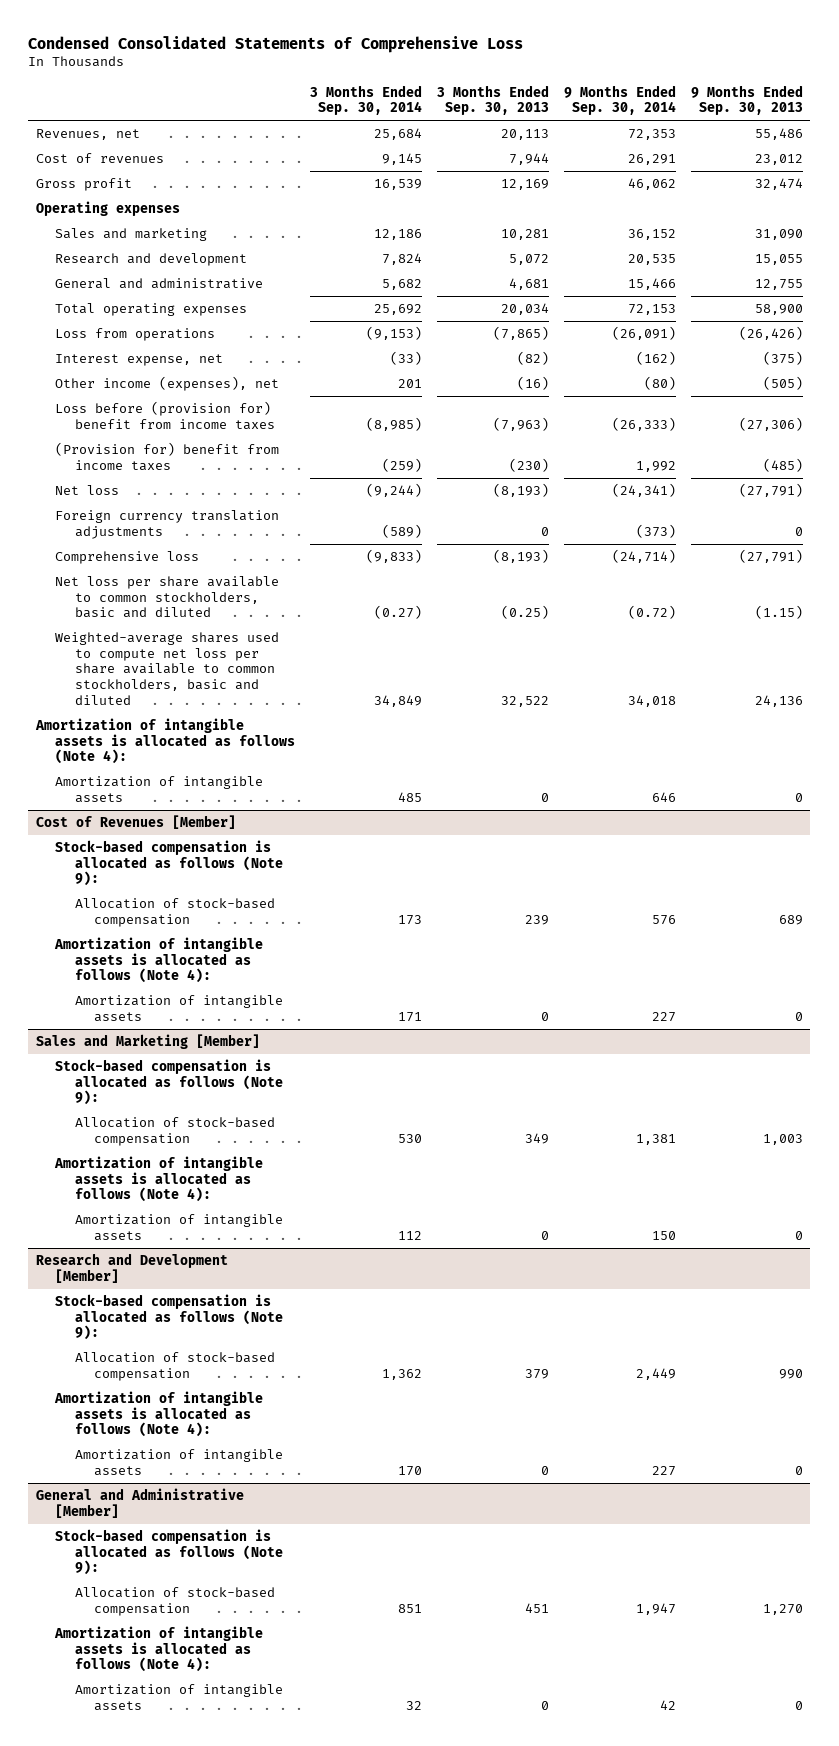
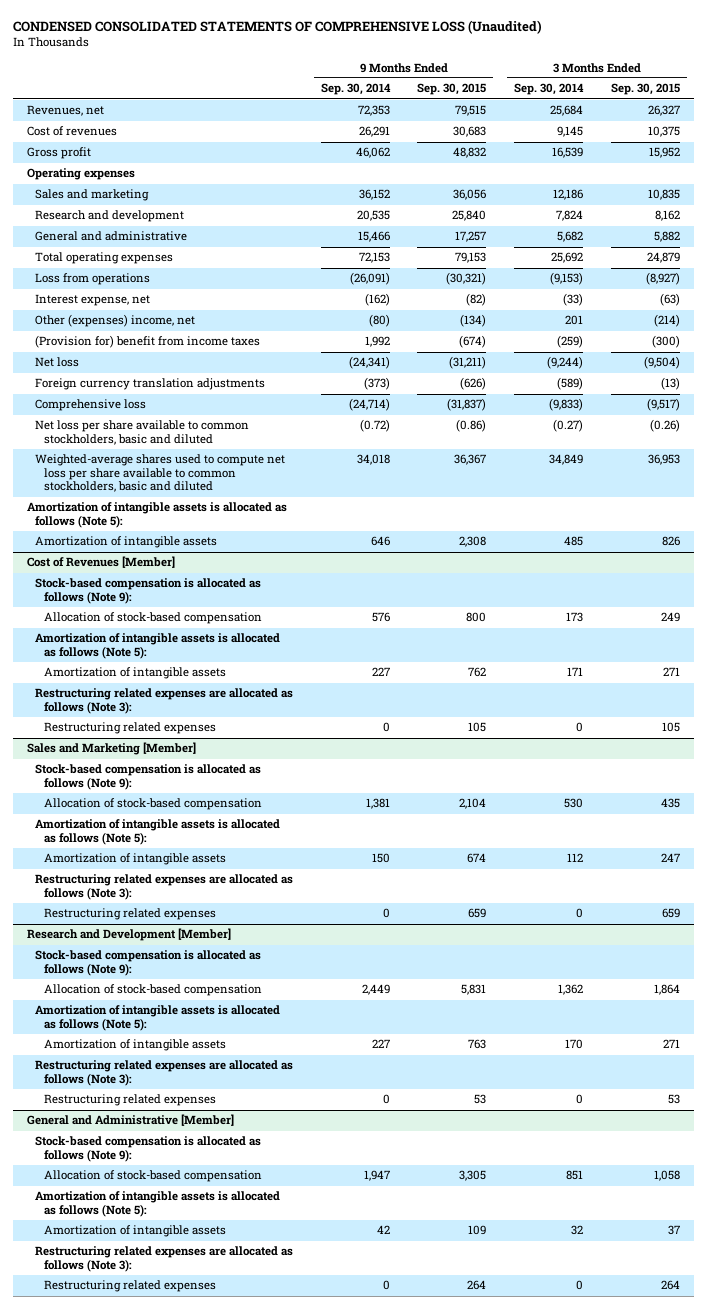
- Condensed Consolidated Statements of Comprehensive Loss
+ CONDENSED CONSOLIDATED STATEMENTS OF COMPREHENSIVE LOSS (Unaudited)
- | 3 Months Ended Sep. 30, 2014 | 3 Months Ended Sep. 30, 2013 | 9 Months Ended Sep. 30, 2014 | 9 Months Ended Sep. 30, 2013
+ | 9 Months Ended Sep. 30, 2014 | 9 Months Ended Sep. 30, 2015 | 3 Months Ended Sep. 30, 2014 | 3 Months Ended Sep. 30, 2015
- Other income (expenses), net | 201 | (16) | (80) | (505)
- Loss before (provision for) benefit from income taxes | (8,985) | (7,963) | (26,333) | (27,306)
+ Other (expenses) income, net | (80) | (134) | 201 | (214)
- Amortization of intangible assets is allocated as follows (Note 4):
+ Amortization of intangible assets is allocated as follows (Note 5):
@ Cost of Revenues [Member]
- Amortization of intangible assets is allocated as follows (Note 4):
+ Amortization of intangible assets is allocated as follows (Note 5):
+ Restructuring related expenses are allocated as follows (Note 3):
+ Restructuring related expenses | 0 | 105 | 0 | 105
@ Sales and Marketing [Member]
- Amortization of intangible assets is allocated as follows (Note 4):
+ Amortization of intangible assets is allocated as follows (Note 5):
+ Restructuring related expenses are allocated as follows (Note 3):
+ Restructuring related expenses | 0 | 659 | 0 | 659
@ Research and Development [Member]
- Amortization of intangible assets is allocated as follows (Note 4):
+ Amortization of intangible assets is allocated as follows (Note 5):
+ Restructuring related expenses are allocated as follows (Note 3):
+ Restructuring related expenses | 0 | 53 | 0 | 53
@ General and Administrative [Member]
- Amortization of intangible assets is allocated as follows (Note 4):
+ Amortization of intangible assets is allocated as follows (Note 5):
+ Restructuring related expenses are allocated as follows (Note 3):
+ Restructuring related expenses | 0 | 264 | 0 | 264

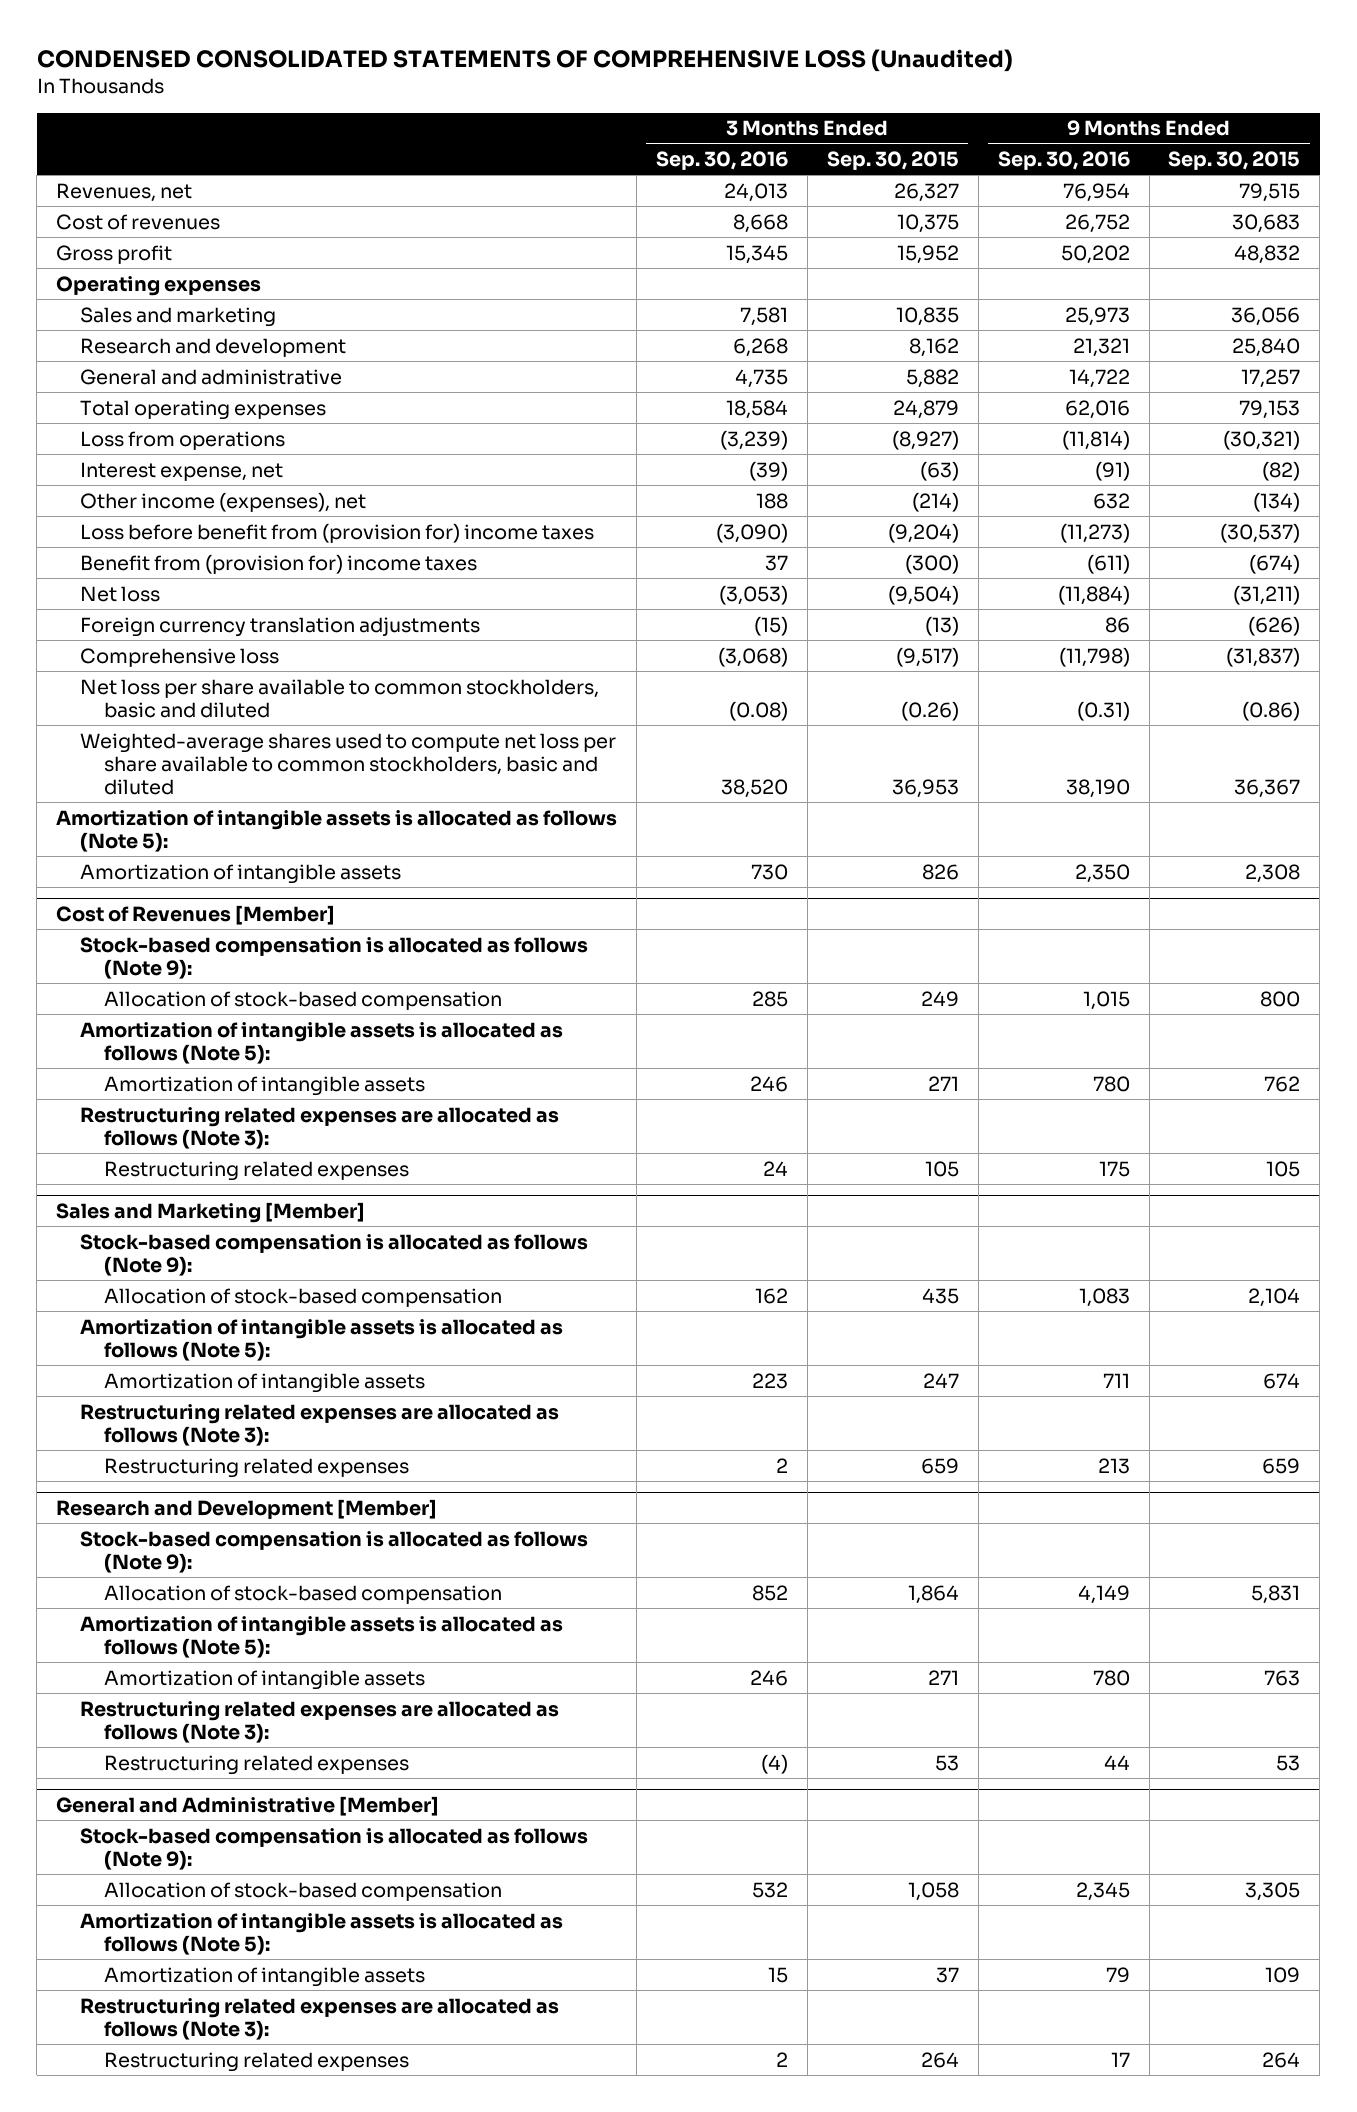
- | 9 Months Ended Sep. 30, 2014 | 9 Months Ended Sep. 30, 2015 | 3 Months Ended Sep. 30, 2014 | 3 Months Ended Sep. 30, 2015
+ | 3 Months Ended Sep. 30, 2016 | 3 Months Ended Sep. 30, 2015 | 9 Months Ended Sep. 30, 2016 | 9 Months Ended Sep. 30, 2015
- Other (expenses) income, net | (80) | (134) | 201 | (214)
- (Provision for) benefit from income taxes | 1,992 | (674) | (259) | (300)
+ Other income (expenses), net | 188 | (214) | 632 | (134)
+ Loss before benefit from (provision for) income taxes | (3,090) | (9,204) | (11,273) | (30,537)
+ Benefit from (provision for) income taxes | 37 | (300) | (611) | (674)

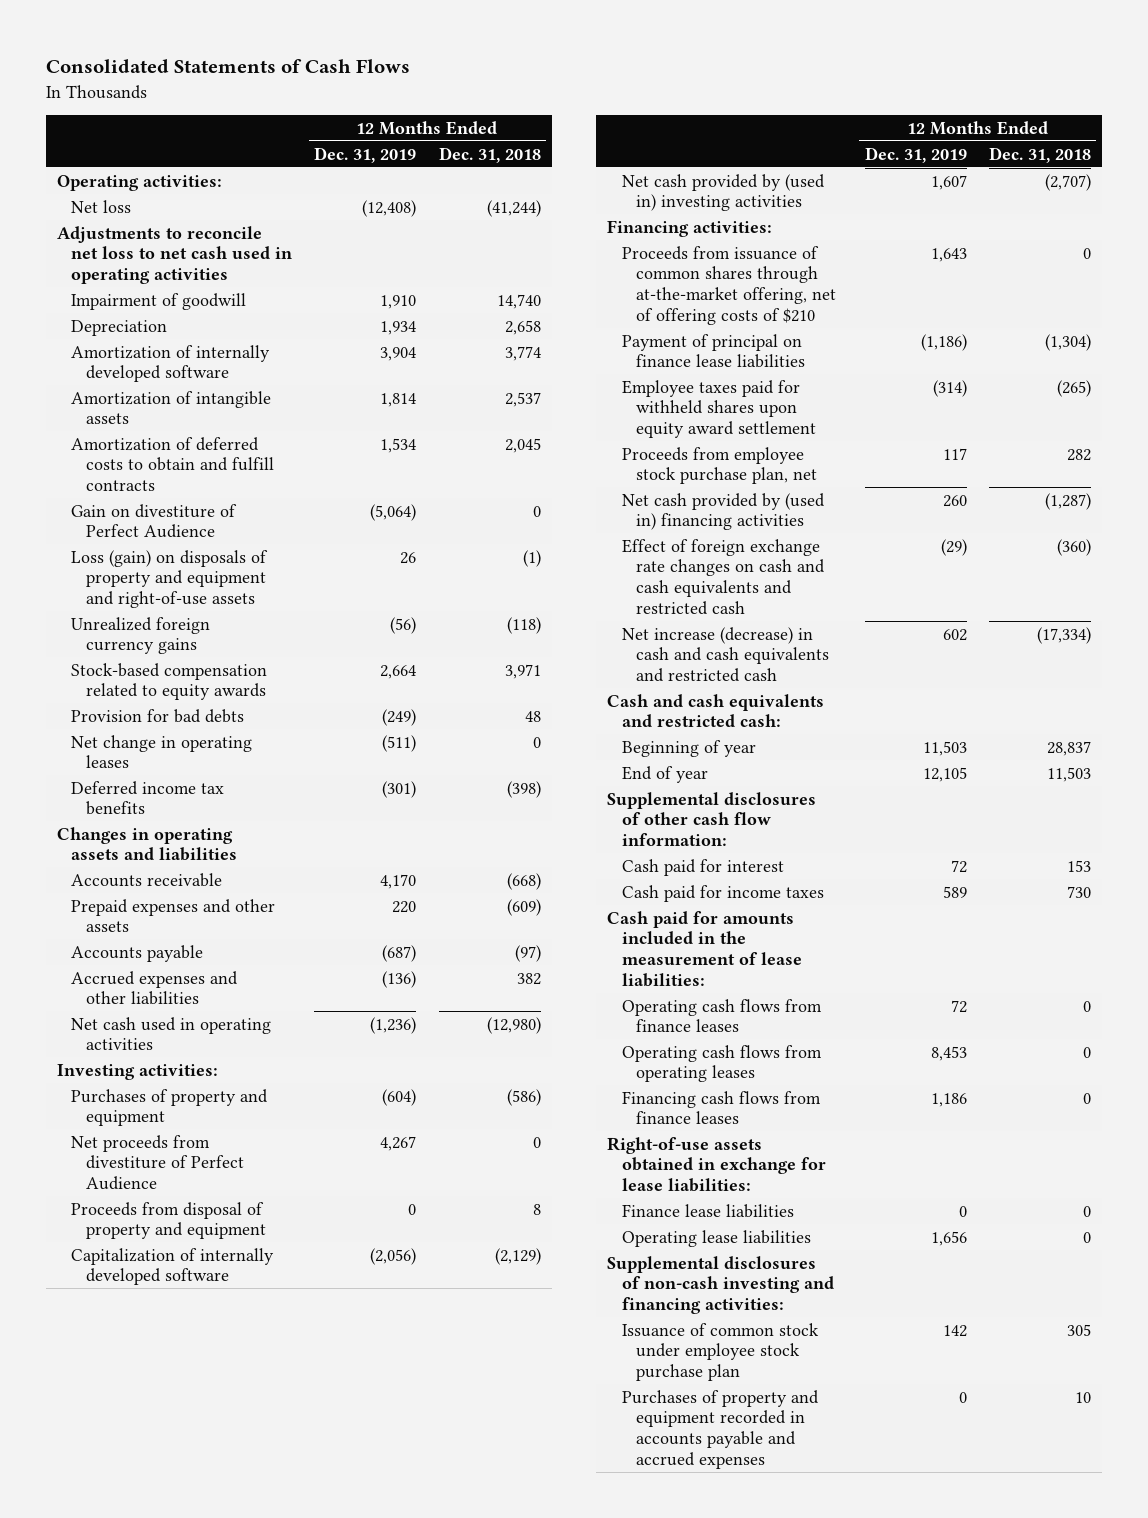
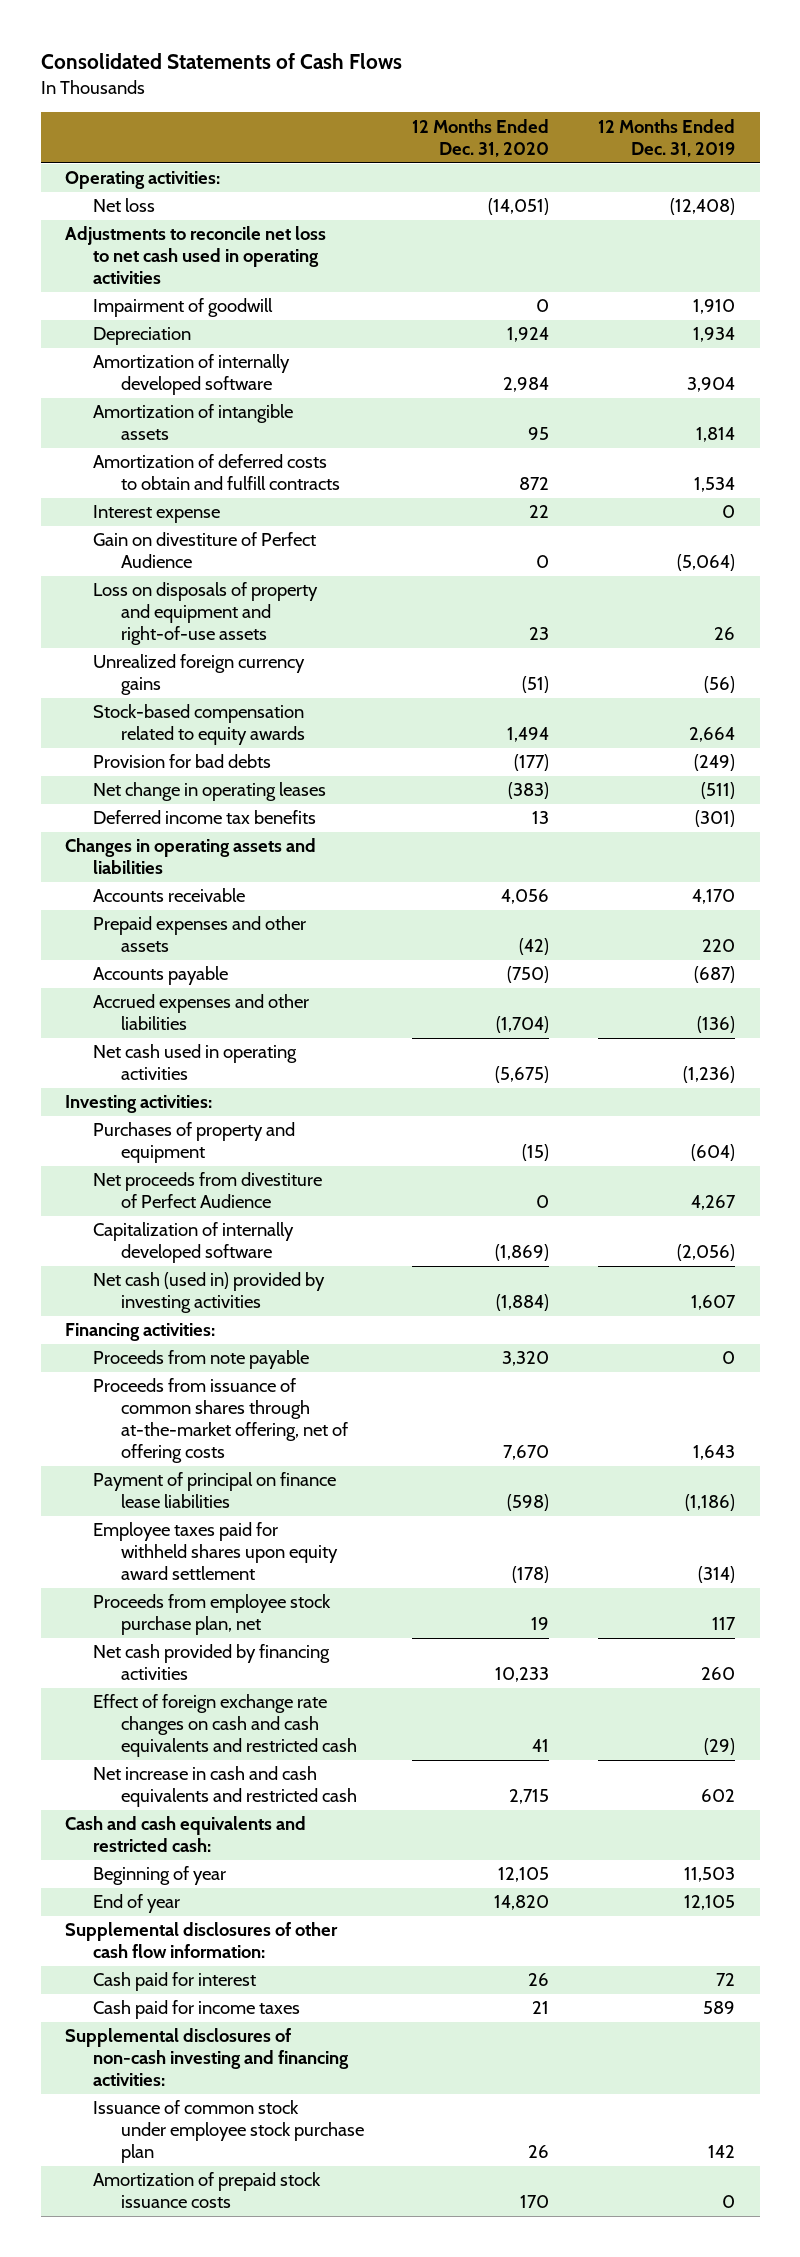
- | 12 Months Ended Dec. 31, 2019 | 12 Months Ended Dec. 31, 2018
+ | 12 Months Ended Dec. 31, 2020 | 12 Months Ended Dec. 31, 2019
+ Interest expense | 22 | 0
- Loss (gain) on disposals of property and equipment and right-of-use assets | 26 | (1)
+ Loss on disposals of property and equipment and right-of-use assets | 23 | 26
- Proceeds from disposal of property and equipment | 0 | 8
- Net cash provided by (used in) investing activities | 1,607 | (2,707)
+ Net cash (used in) provided by investing activities | (1,884) | 1,607
- Proceeds from issuance of common shares through at-the-market offering, net of offering costs of $210 | 1,643 | 0
+ Proceeds from note payable | 3,320 | 0
+ Proceeds from issuance of common shares through at-the-market offering, net of offering costs | 7,670 | 1,643
- Net cash provided by (used in) financing activities | 260 | (1,287)
+ Net cash provided by financing activities | 10,233 | 260
- Net increase (decrease) in cash and cash equivalents and restricted cash | 602 | (17,334)
+ Net increase in cash and cash equivalents and restricted cash | 2,715 | 602
- Cash paid for amounts included in the measurement of lease liabilities:
- Operating cash flows from finance leases | 72 | 0
- Operating cash flows from operating leases | 8,453 | 0
- Financing cash flows from finance leases | 1,186 | 0
- Right-of-use assets obtained in exchange for lease liabilities:
- Finance lease liabilities | 0 | 0
- Operating lease liabilities | 1,656 | 0
- Purchases of property and equipment recorded in accounts payable and accrued expenses | 0 | 10
+ Amortization of prepaid stock issuance costs | 170 | 0

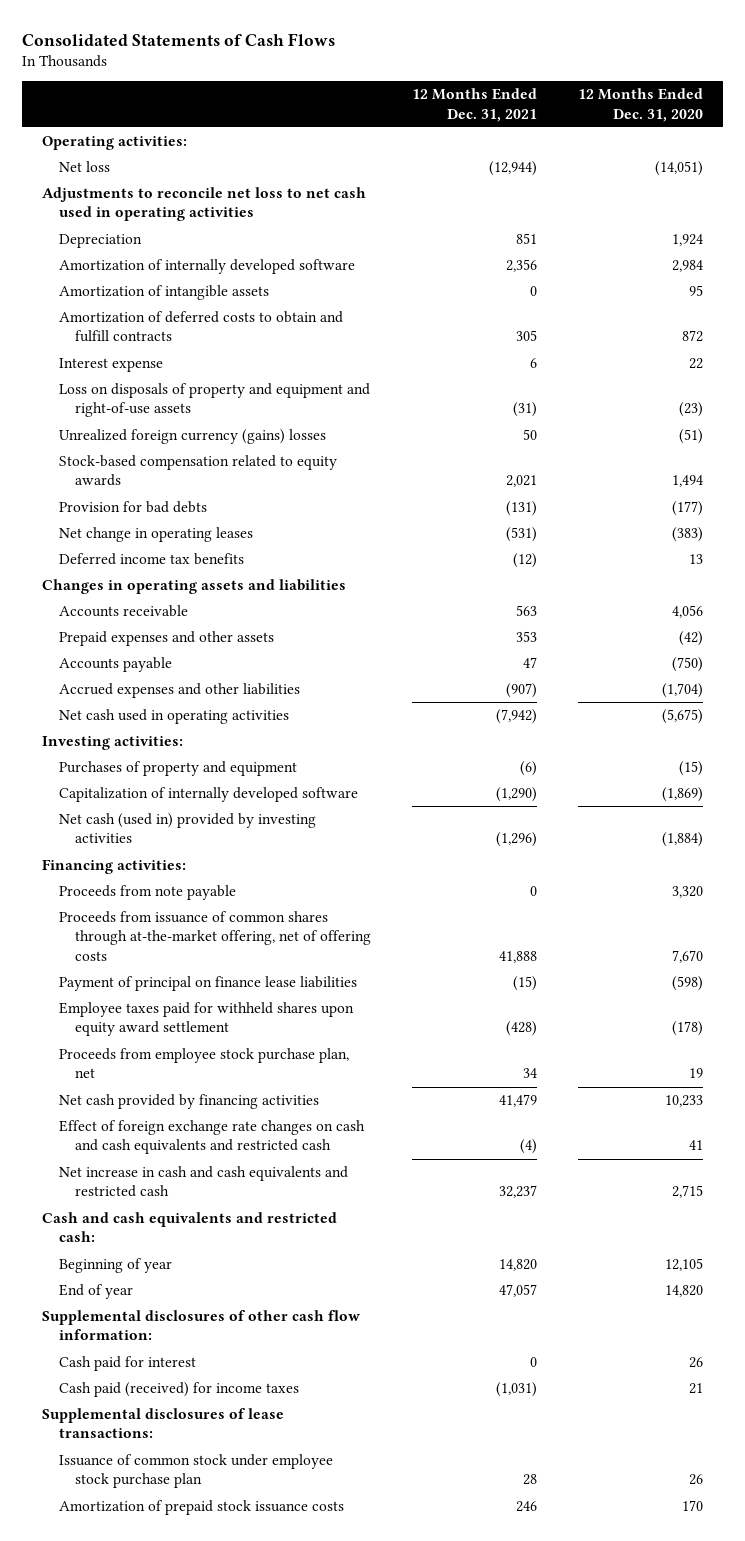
- | 12 Months Ended Dec. 31, 2020 | 12 Months Ended Dec. 31, 2019
+ | 12 Months Ended Dec. 31, 2021 | 12 Months Ended Dec. 31, 2020
- Impairment of goodwill | 0 | 1,910
- Gain on divestiture of Perfect Audience | 0 | (5,064)
- Loss on disposals of property and equipment and right-of-use assets | 23 | 26
- Unrealized foreign currency gains | (51) | (56)
+ Loss on disposals of property and equipment and right-of-use assets | (31) | (23)
+ Unrealized foreign currency (gains) losses | 50 | (51)
- Net proceeds from divestiture of Perfect Audience | 0 | 4,267
- Cash paid for income taxes | 21 | 589
- Supplemental disclosures of non-cash investing and financing activities:
+ Cash paid (received) for income taxes | (1,031) | 21
+ Supplemental disclosures of lease transactions:

